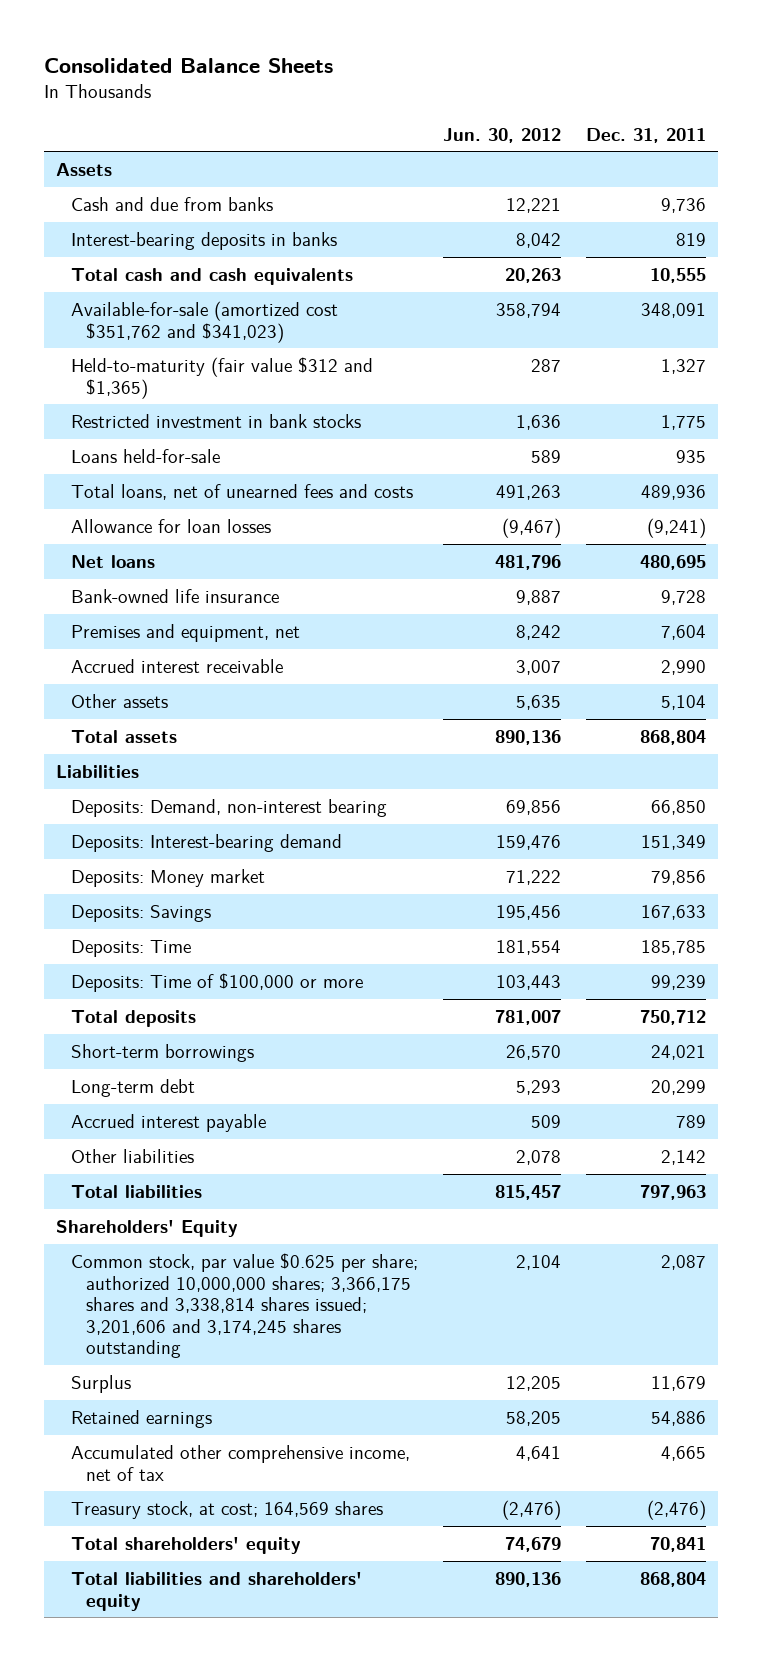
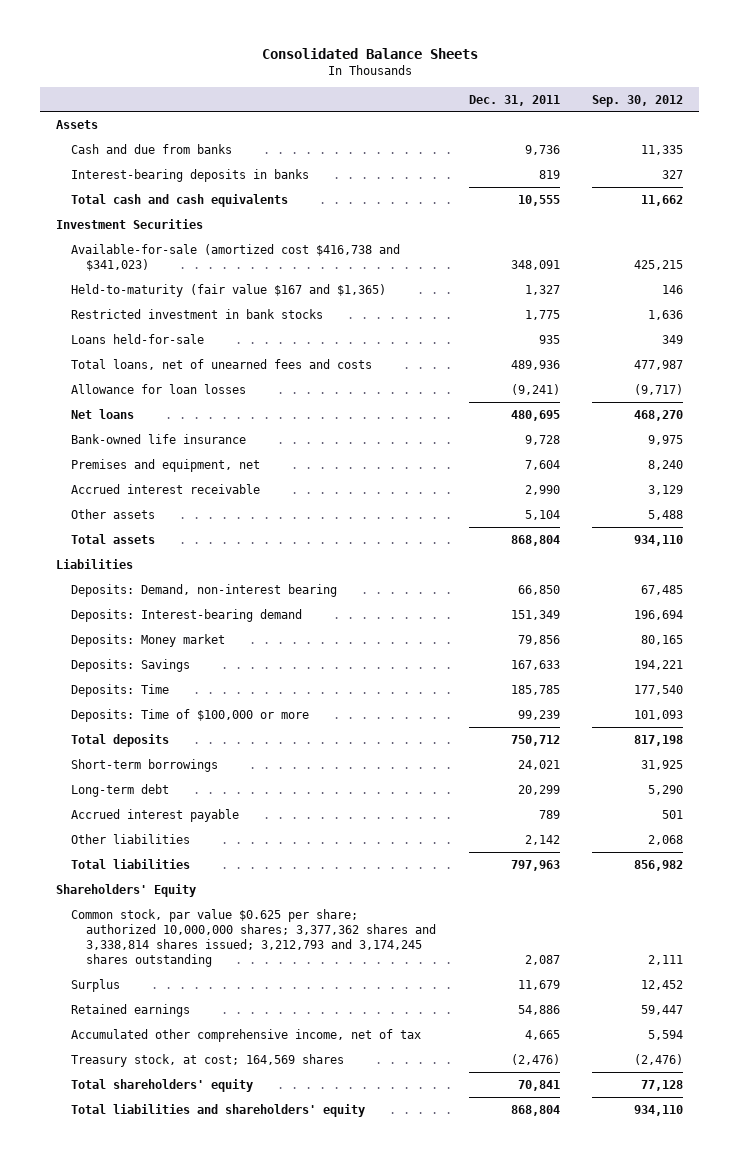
- | Jun. 30, 2012 | Dec. 31, 2011
+ | Dec. 31, 2011 | Sep. 30, 2012
- Available-for-sale (amortized cost $351,762 and $341,023) | 358,794 | 348,091
- Held-to-maturity (fair value $312 and $1,365) | 287 | 1,327
+ Investment Securities
+ Available-for-sale (amortized cost $416,738 and $341,023) | 348,091 | 425,215
+ Held-to-maturity (fair value $167 and $1,365) | 1,327 | 146
- Common stock, par value $0.625 per share; authorized 10,000,000 shares; 3,366,175 shares and 3,338,814 shares issued; 3,201,606 and 3,174,245 shares outstanding | 2,104 | 2,087
+ Common stock, par value $0.625 per share; authorized 10,000,000 shares; 3,377,362 shares and 3,338,814 shares issued; 3,212,793 and 3,174,245 shares outstanding | 2,087 | 2,111

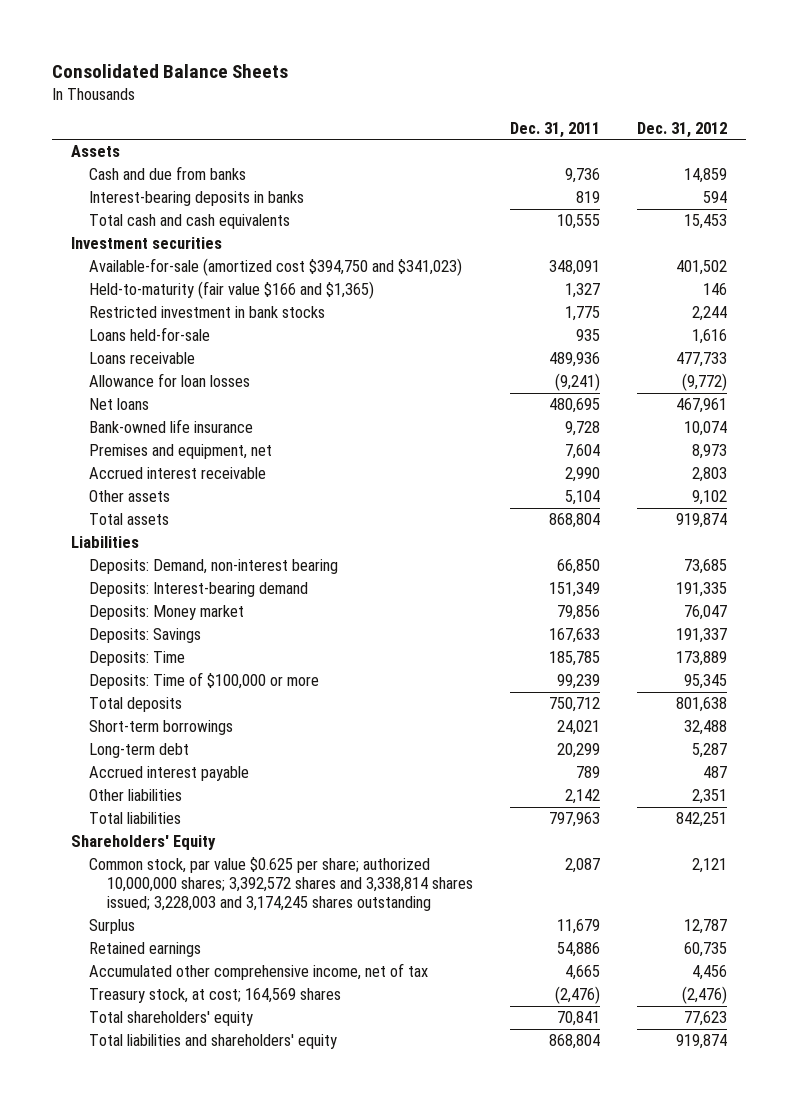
- | Dec. 31, 2011 | Sep. 30, 2012
+ | Dec. 31, 2011 | Dec. 31, 2012
- Investment Securities
- Available-for-sale (amortized cost $416,738 and $341,023) | 348,091 | 425,215
- Held-to-maturity (fair value $167 and $1,365) | 1,327 | 146
+ Investment securities
+ Available-for-sale (amortized cost $394,750 and $341,023) | 348,091 | 401,502
+ Held-to-maturity (fair value $166 and $1,365) | 1,327 | 146
- Total loans, net of unearned fees and costs | 489,936 | 477,987
+ Loans receivable | 489,936 | 477,733
- Common stock, par value $0.625 per share; authorized 10,000,000 shares; 3,377,362 shares and 3,338,814 shares issued; 3,212,793 and 3,174,245 shares outstanding | 2,087 | 2,111
+ Common stock, par value $0.625 per share; authorized 10,000,000 shares; 3,392,572 shares and 3,338,814 shares issued; 3,228,003 and 3,174,245 shares outstanding | 2,087 | 2,121

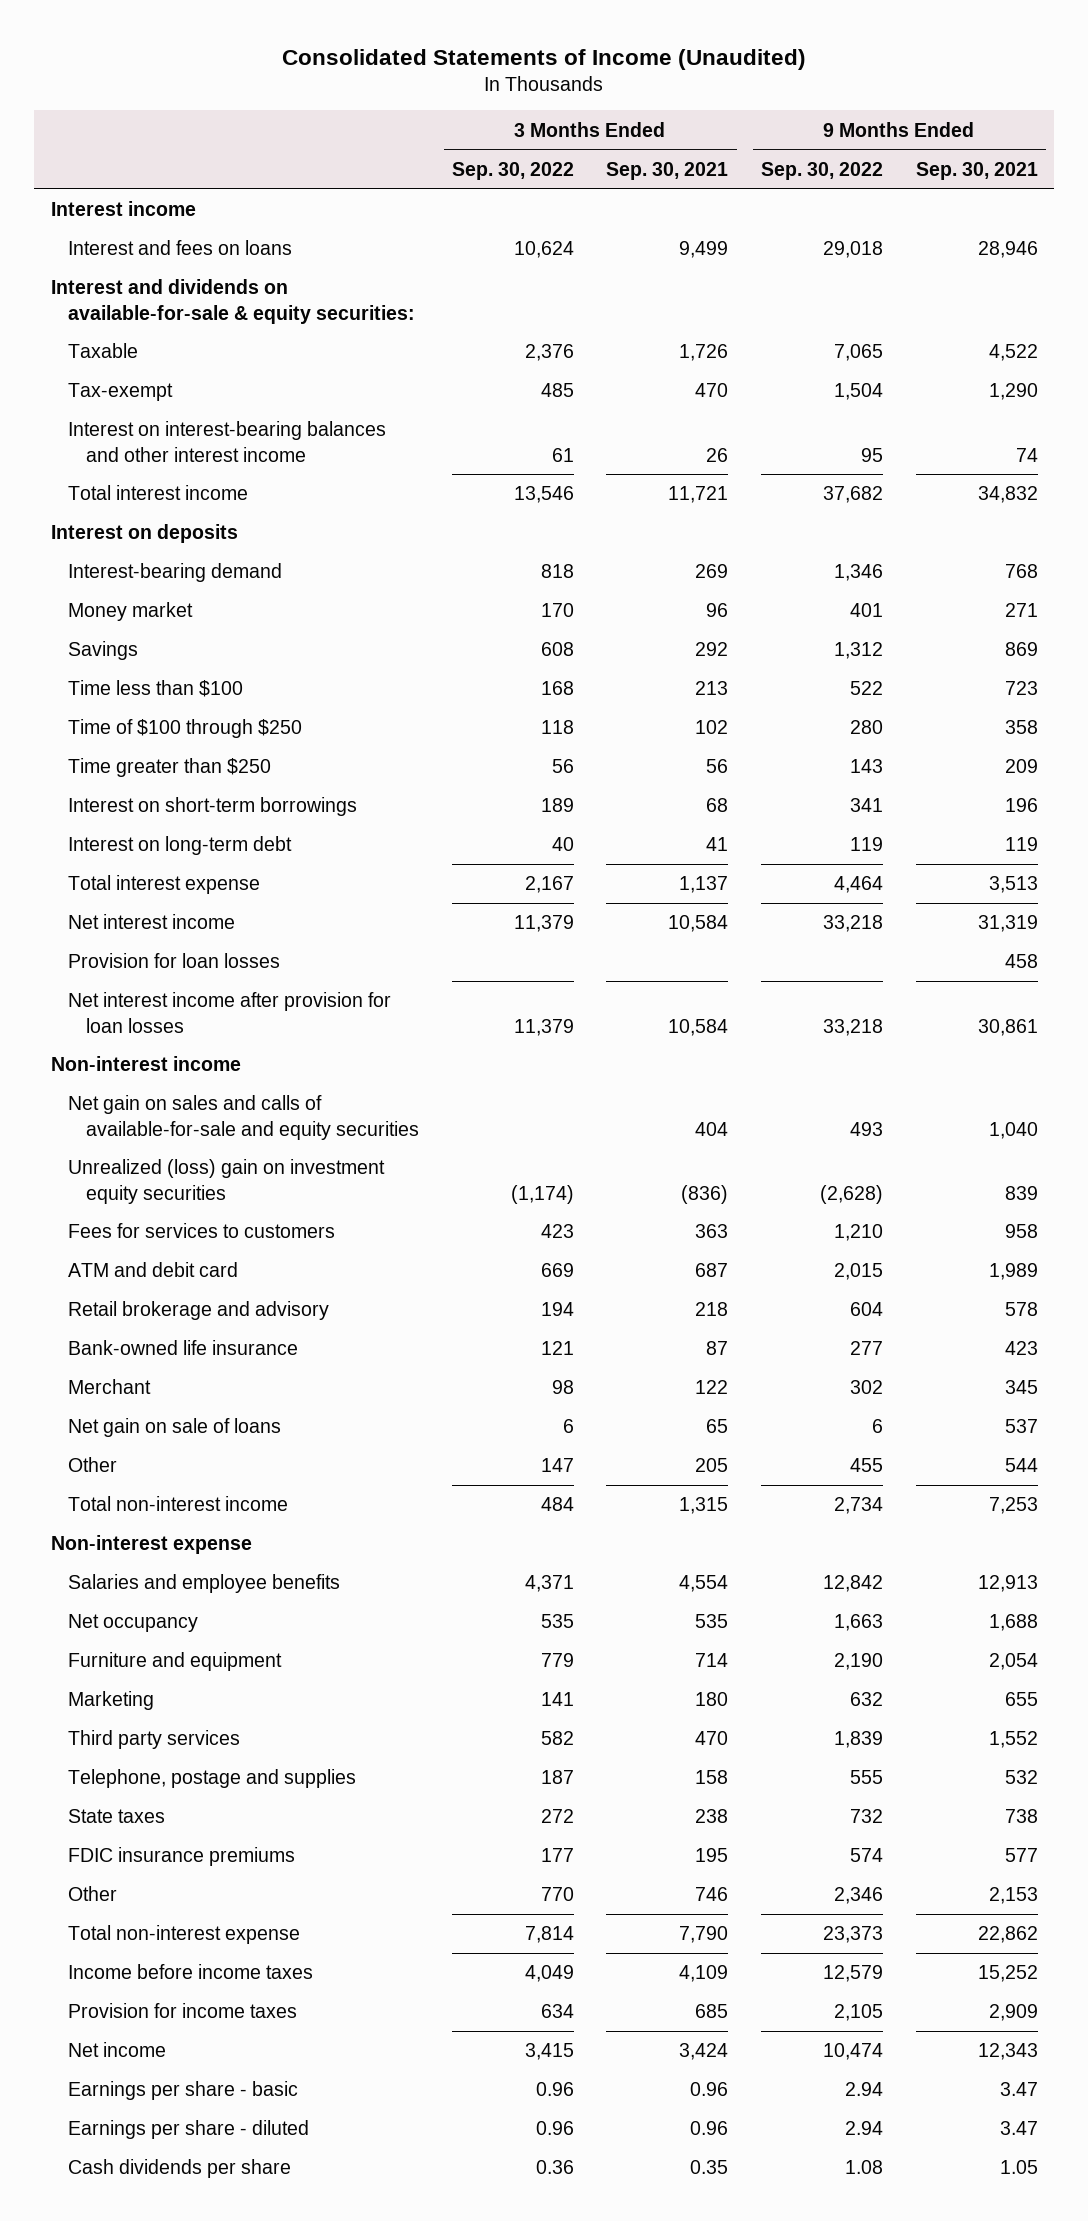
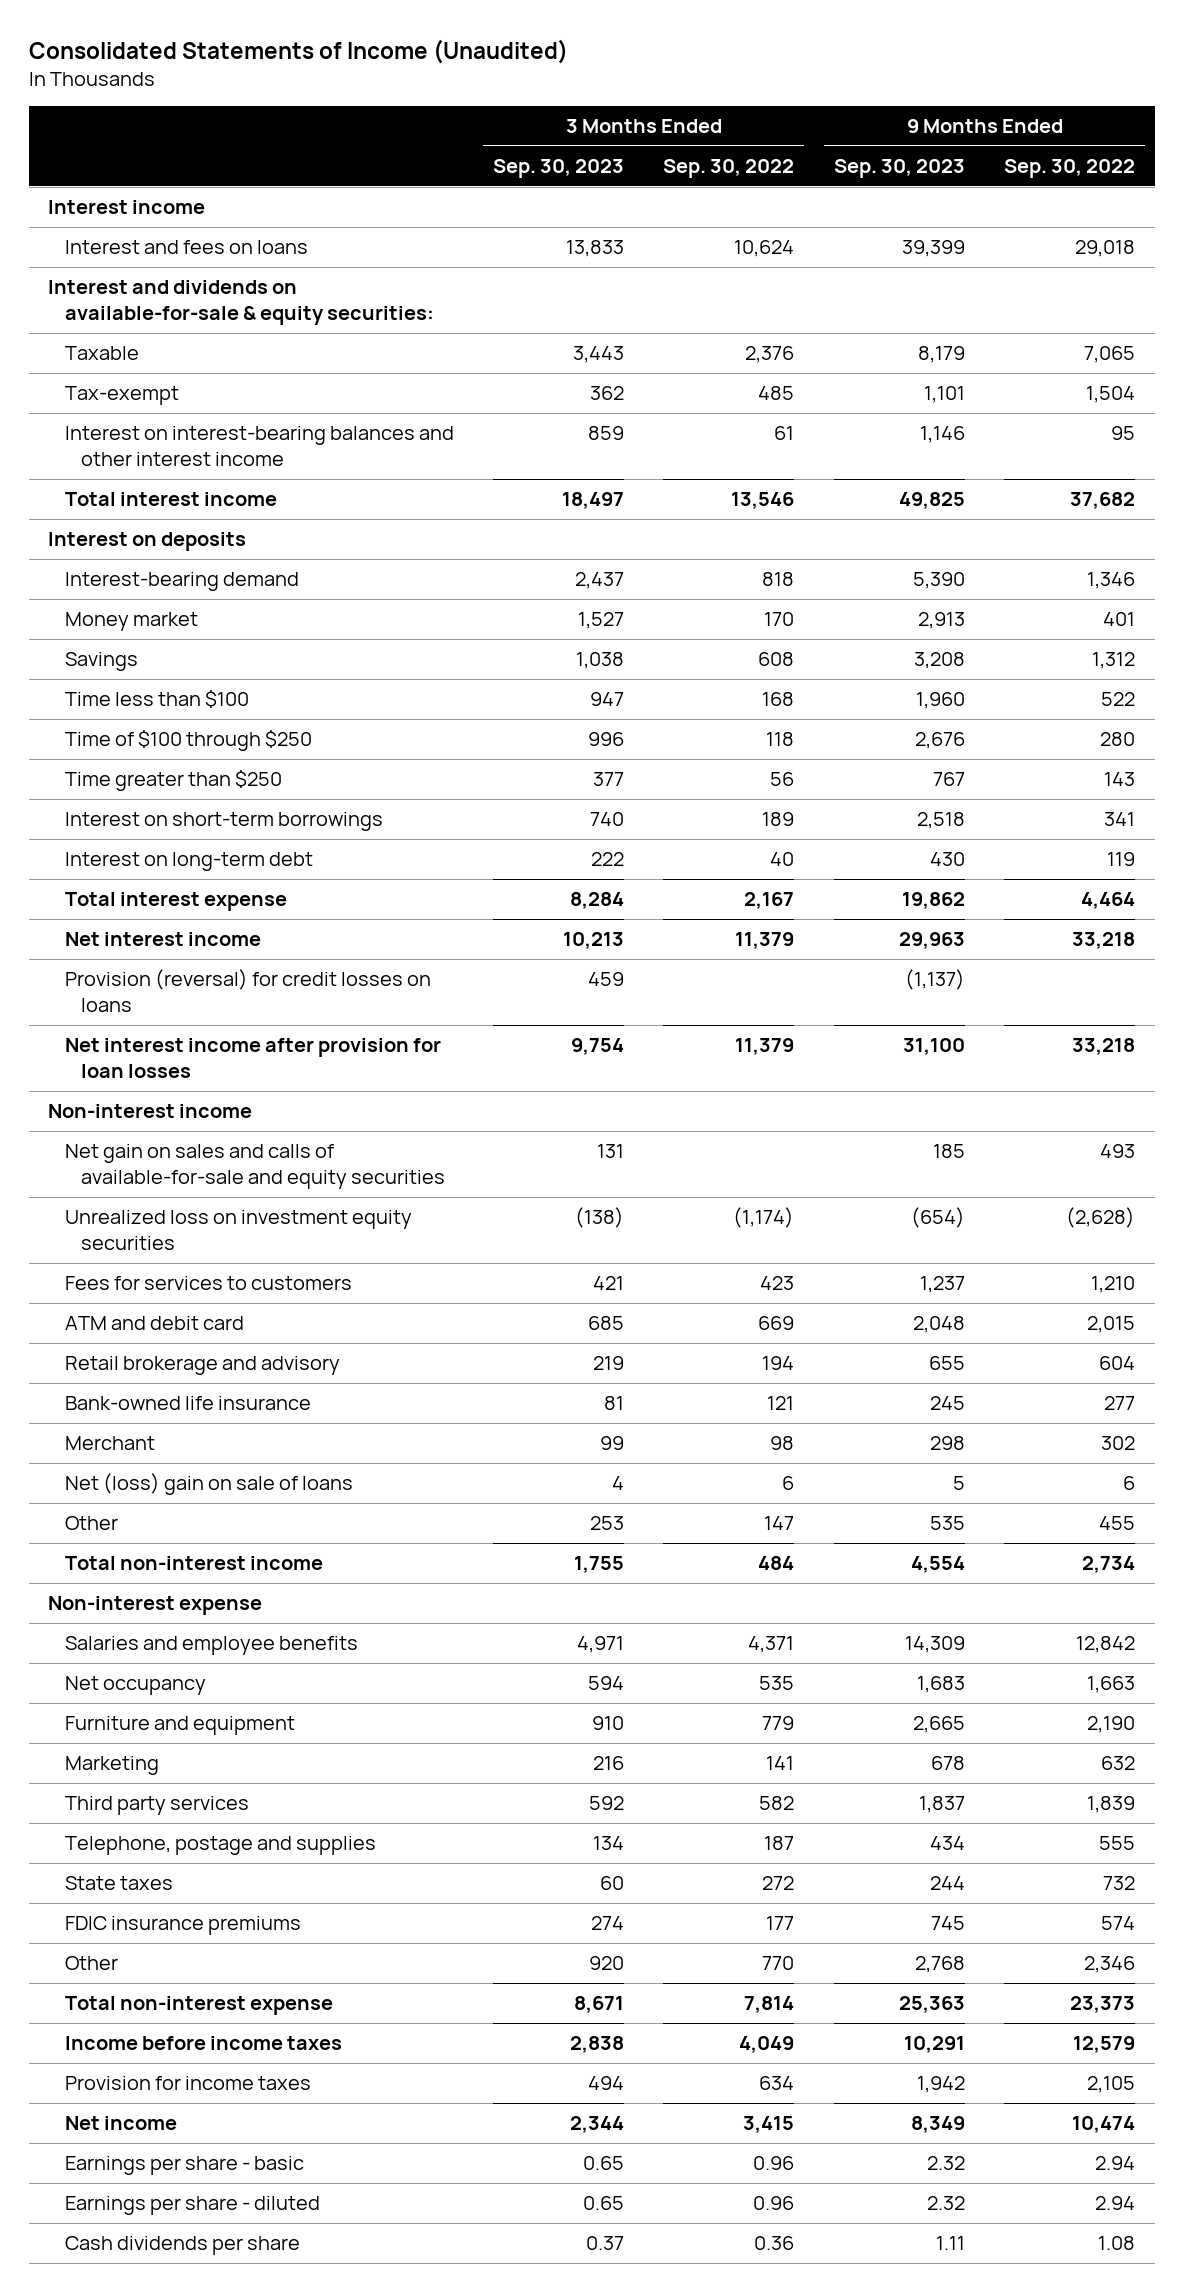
- | 3 Months Ended Sep. 30, 2022 | 3 Months Ended Sep. 30, 2021 | 9 Months Ended Sep. 30, 2022 | 9 Months Ended Sep. 30, 2021
+ | 3 Months Ended Sep. 30, 2023 | 3 Months Ended Sep. 30, 2022 | 9 Months Ended Sep. 30, 2023 | 9 Months Ended Sep. 30, 2022
- Provision for loan losses | | | | 458
+ Provision (reversal) for credit losses on loans | 459 | | (1,137) |
- Unrealized (loss) gain on investment equity securities | (1,174) | (836) | (2,628) | 839
+ Unrealized loss on investment equity securities | (138) | (1,174) | (654) | (2,628)
- Net gain on sale of loans | 6 | 65 | 6 | 537
+ Net (loss) gain on sale of loans | 4 | 6 | 5 | 6

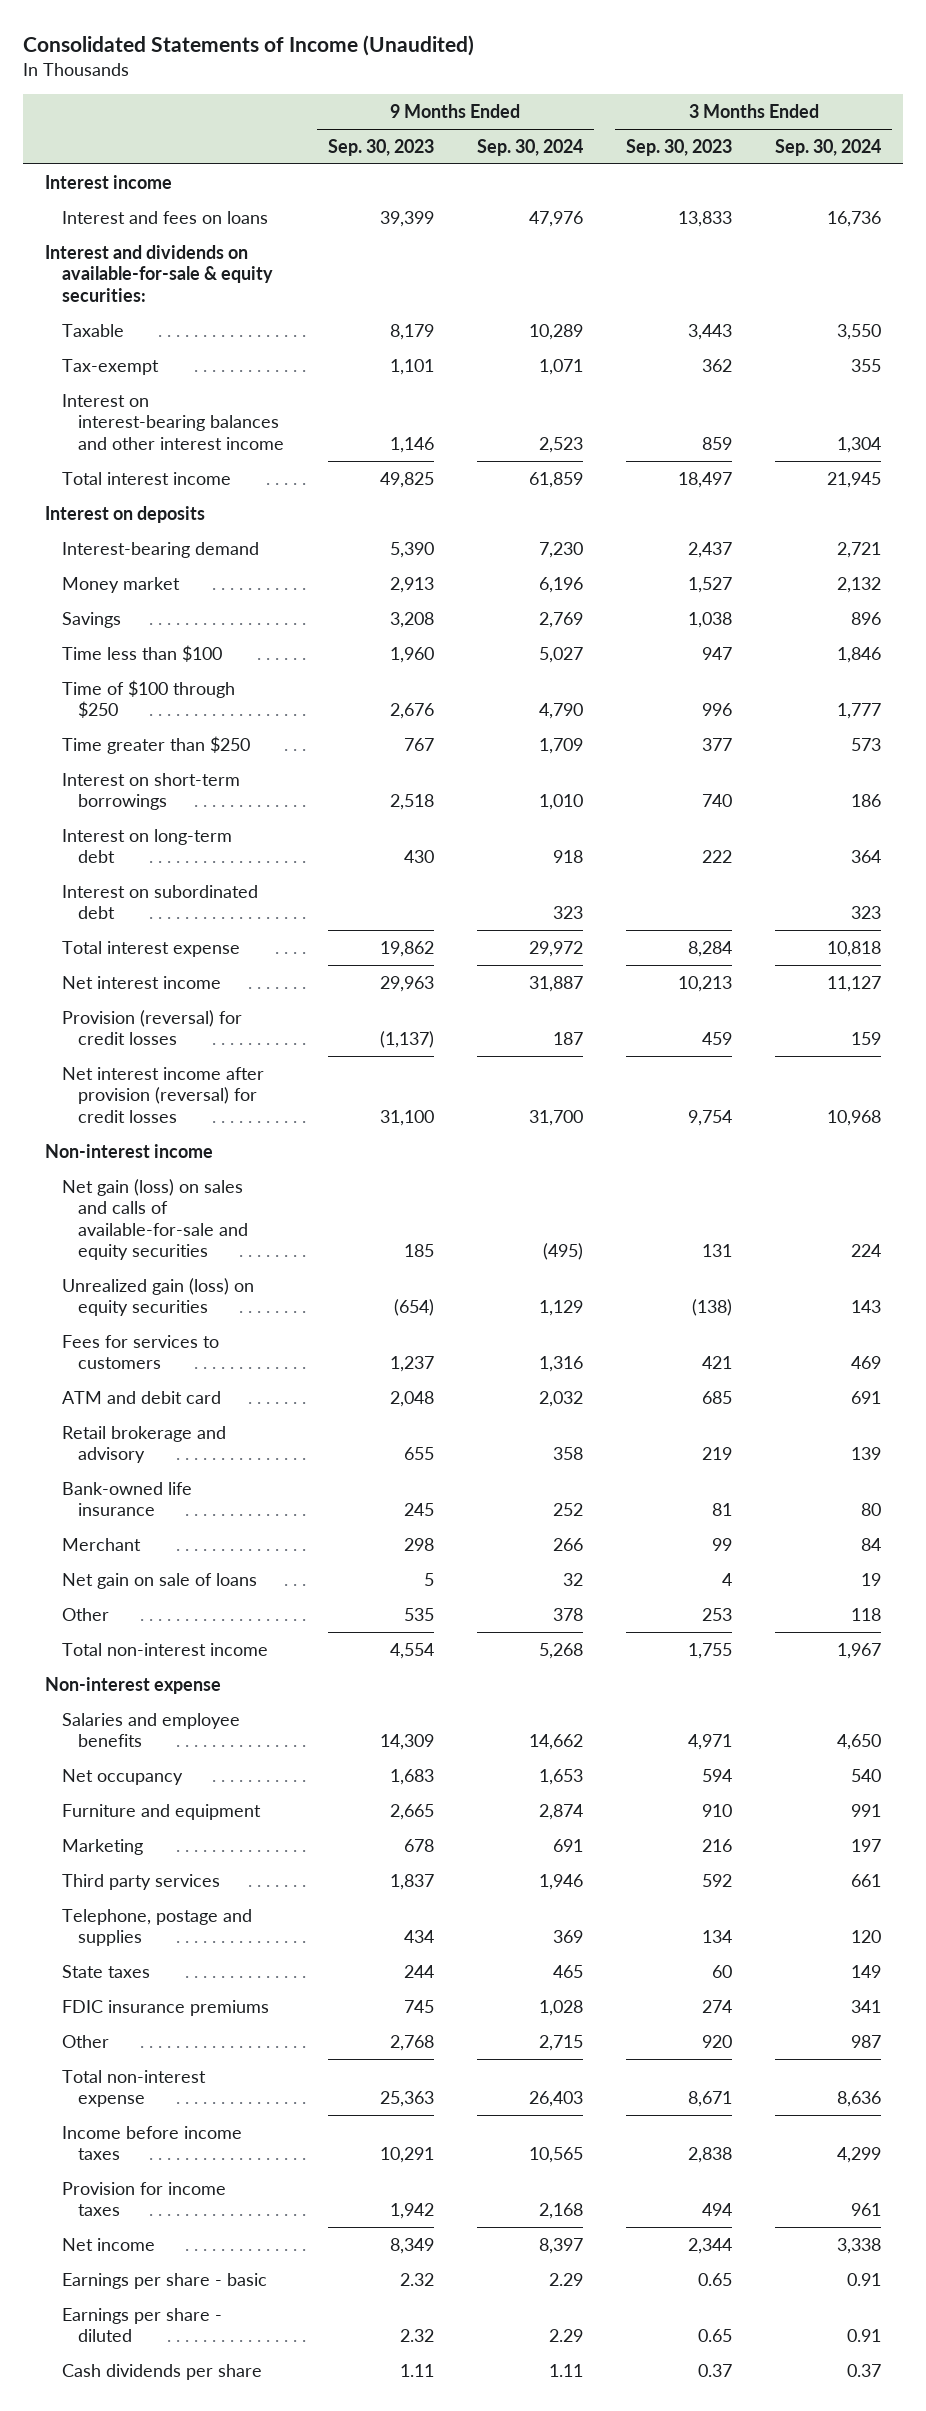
- | 3 Months Ended Sep. 30, 2023 | 3 Months Ended Sep. 30, 2022 | 9 Months Ended Sep. 30, 2023 | 9 Months Ended Sep. 30, 2022
+ | 9 Months Ended Sep. 30, 2023 | 9 Months Ended Sep. 30, 2024 | 3 Months Ended Sep. 30, 2023 | 3 Months Ended Sep. 30, 2024
+ Interest on subordinated debt | | 323 | | 323
- Provision (reversal) for credit losses on loans | 459 | | (1,137) |
- Net interest income after provision for loan losses | 9,754 | 11,379 | 31,100 | 33,218
+ Provision (reversal) for credit losses | (1,137) | 187 | 459 | 159
+ Net interest income after provision (reversal) for credit losses | 31,100 | 31,700 | 9,754 | 10,968
- Net gain on sales and calls of available-for-sale and equity securities | 131 | | 185 | 493
- Unrealized loss on investment equity securities | (138) | (1,174) | (654) | (2,628)
+ Net gain (loss) on sales and calls of available-for-sale and equity securities | 185 | (495) | 131 | 224
+ Unrealized gain (loss) on equity securities | (654) | 1,129 | (138) | 143
- Net (loss) gain on sale of loans | 4 | 6 | 5 | 6
+ Net gain on sale of loans | 5 | 32 | 4 | 19

